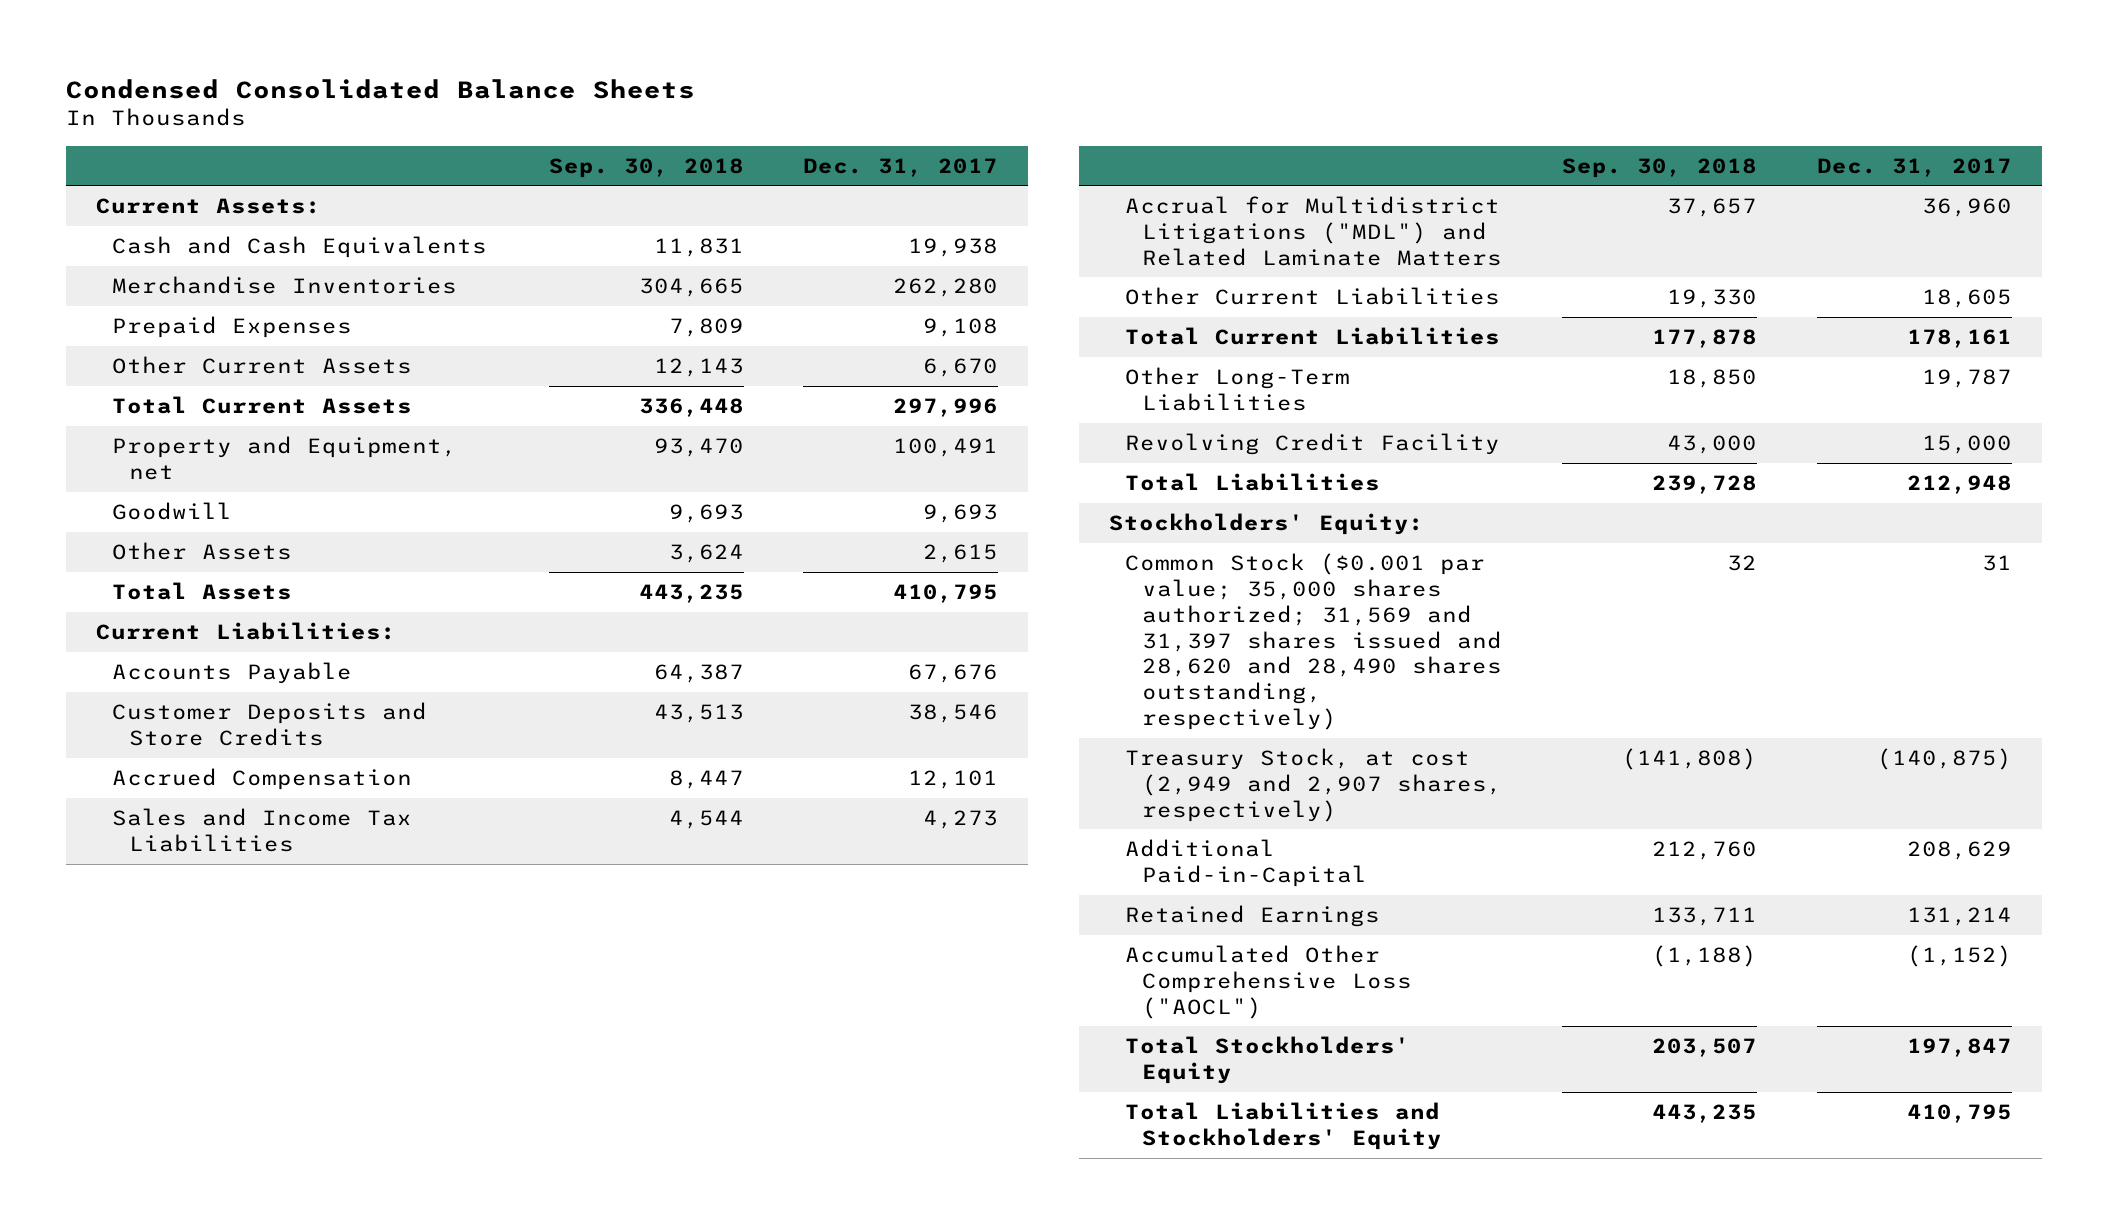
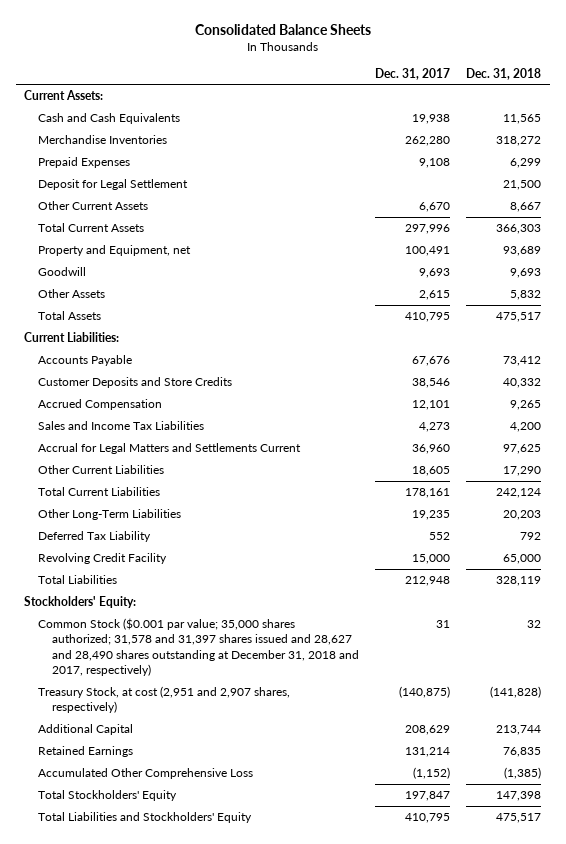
- Condensed Consolidated Balance Sheets
+ Consolidated Balance Sheets
- | Sep. 30, 2018 | Dec. 31, 2017
+ | Dec. 31, 2017 | Dec. 31, 2018
+ Deposit for Legal Settlement | | 21,500
- Accrual for Multidistrict Litigations ("MDL") and Related Laminate Matters | 37,657 | 36,960
+ Accrual for Legal Matters and Settlements Current | 36,960 | 97,625
- Other Long-Term Liabilities | 18,850 | 19,787
+ Other Long-Term Liabilities | 19,235 | 20,203
+ Deferred Tax Liability | 552 | 792
- Common Stock ($0.001 par value; 35,000 shares authorized; 31,569 and 31,397 shares issued and 28,620 and 28,490 shares outstanding, respectively) | 32 | 31
- Treasury Stock, at cost (2,949 and 2,907 shares, respectively) | (141,808) | (140,875)
- Additional Paid-in-Capital | 212,760 | 208,629
+ Common Stock ($0.001 par value; 35,000 shares authorized; 31,578 and 31,397 shares issued and 28,627 and 28,490 shares outstanding at December 31, 2018 and 2017, respectively) | 31 | 32
+ Treasury Stock, at cost (2,951 and 2,907 shares, respectively) | (140,875) | (141,828)
+ Additional Capital | 208,629 | 213,744
- Accumulated Other Comprehensive Loss ("AOCL") | (1,188) | (1,152)
+ Accumulated Other Comprehensive Loss | (1,152) | (1,385)

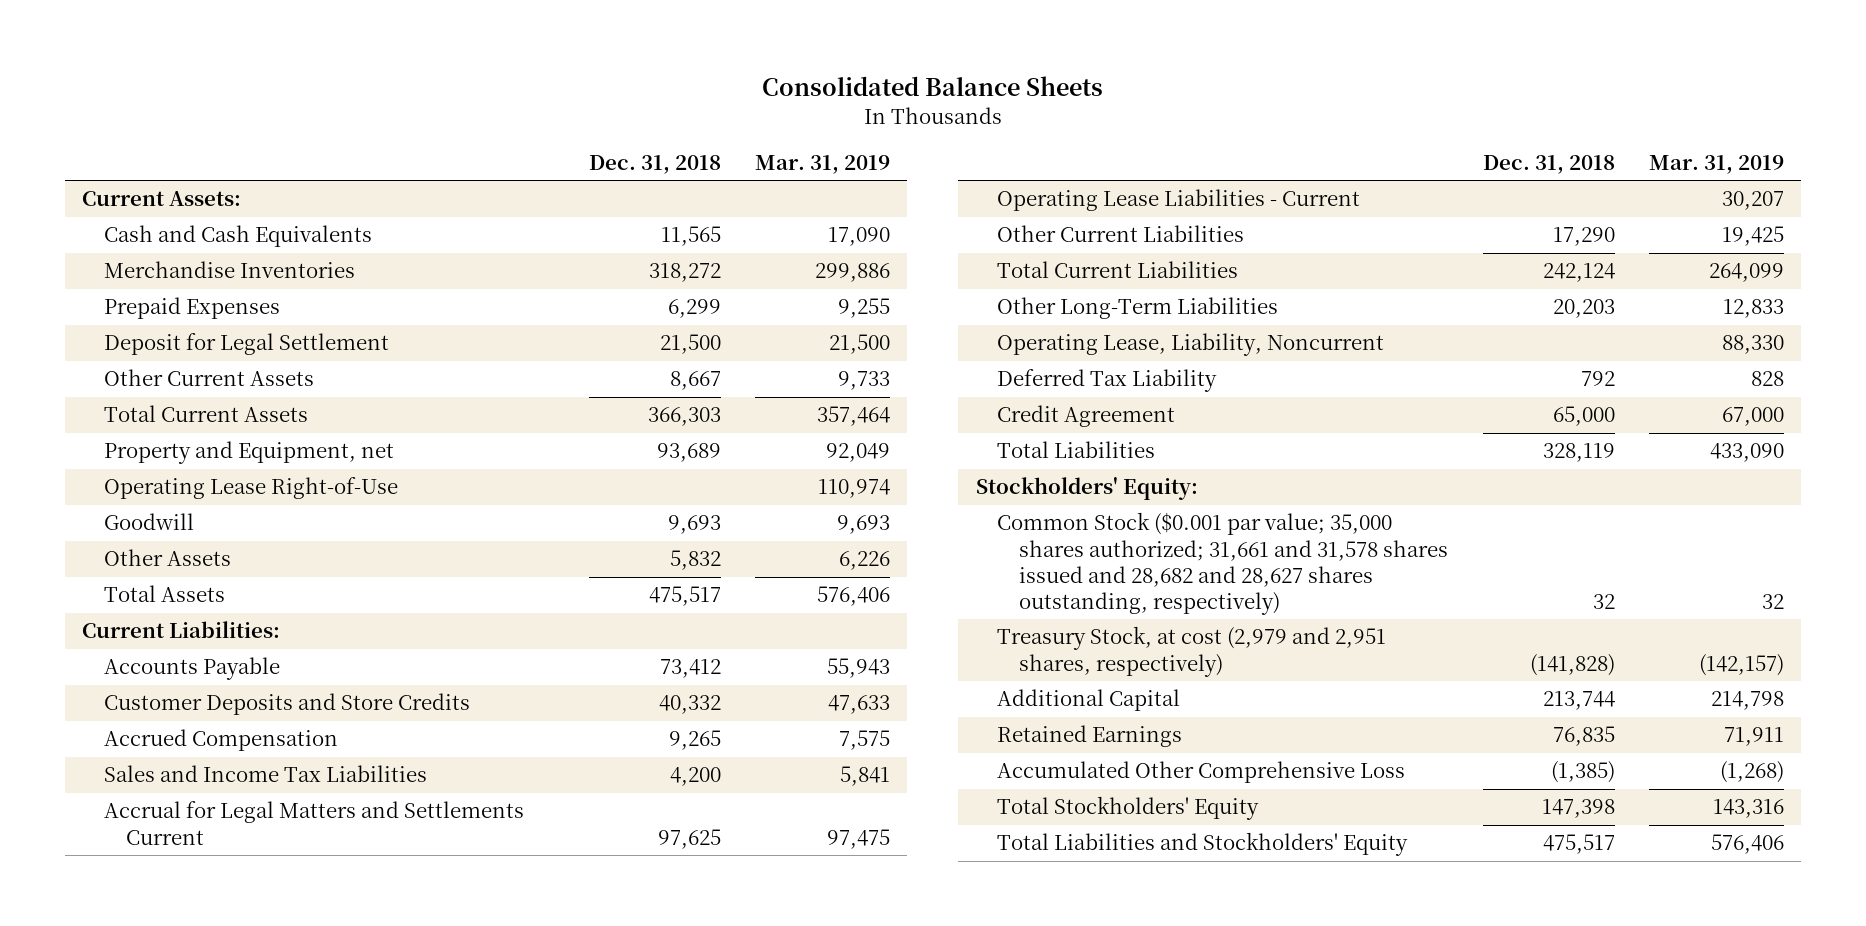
- | Dec. 31, 2017 | Dec. 31, 2018
+ | Dec. 31, 2018 | Mar. 31, 2019
+ Operating Lease Right-of-Use | | 110,974
+ Operating Lease Liabilities - Current | | 30,207
+ Operating Lease, Liability, Noncurrent | | 88,330
- Revolving Credit Facility | 15,000 | 65,000
+ Credit Agreement | 65,000 | 67,000
- Common Stock ($0.001 par value; 35,000 shares authorized; 31,578 and 31,397 shares issued and 28,627 and 28,490 shares outstanding at December 31, 2018 and 2017, respectively) | 31 | 32
- Treasury Stock, at cost (2,951 and 2,907 shares, respectively) | (140,875) | (141,828)
+ Common Stock ($0.001 par value; 35,000 shares authorized; 31,661 and 31,578 shares issued and 28,682 and 28,627 shares outstanding, respectively) | 32 | 32
+ Treasury Stock, at cost (2,979 and 2,951 shares, respectively) | (141,828) | (142,157)

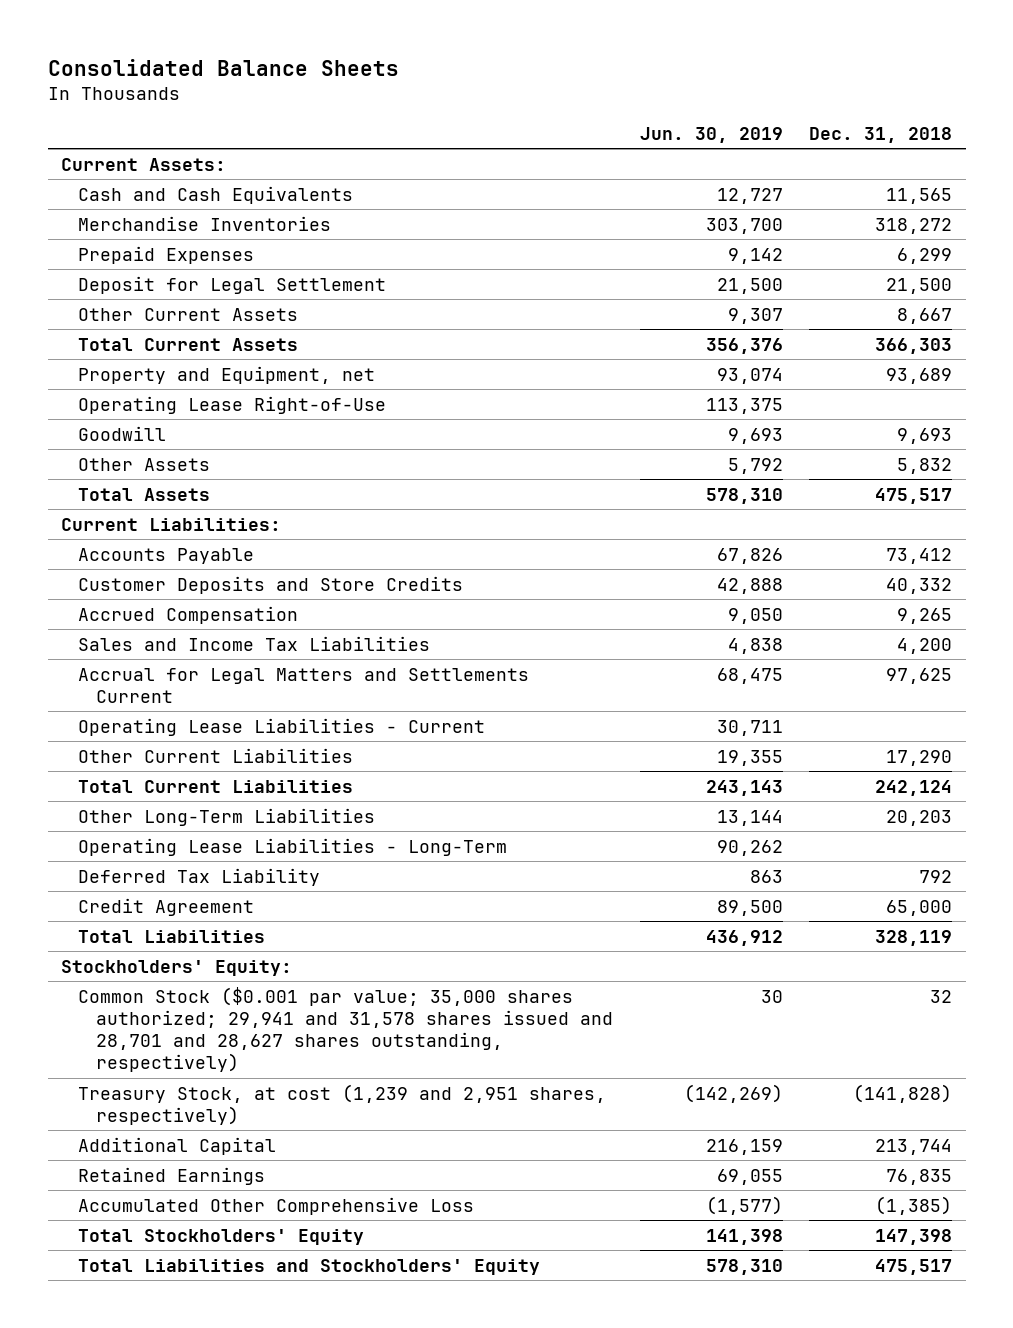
- | Dec. 31, 2018 | Mar. 31, 2019
+ | Jun. 30, 2019 | Dec. 31, 2018
- Operating Lease, Liability, Noncurrent | | 88,330
+ Operating Lease Liabilities - Long-Term | 90,262 |
- Common Stock ($0.001 par value; 35,000 shares authorized; 31,661 and 31,578 shares issued and 28,682 and 28,627 shares outstanding, respectively) | 32 | 32
- Treasury Stock, at cost (2,979 and 2,951 shares, respectively) | (141,828) | (142,157)
+ Common Stock ($0.001 par value; 35,000 shares authorized; 29,941 and 31,578 shares issued and 28,701 and 28,627 shares outstanding, respectively) | 30 | 32
+ Treasury Stock, at cost (1,239 and 2,951 shares, respectively) | (142,269) | (141,828)

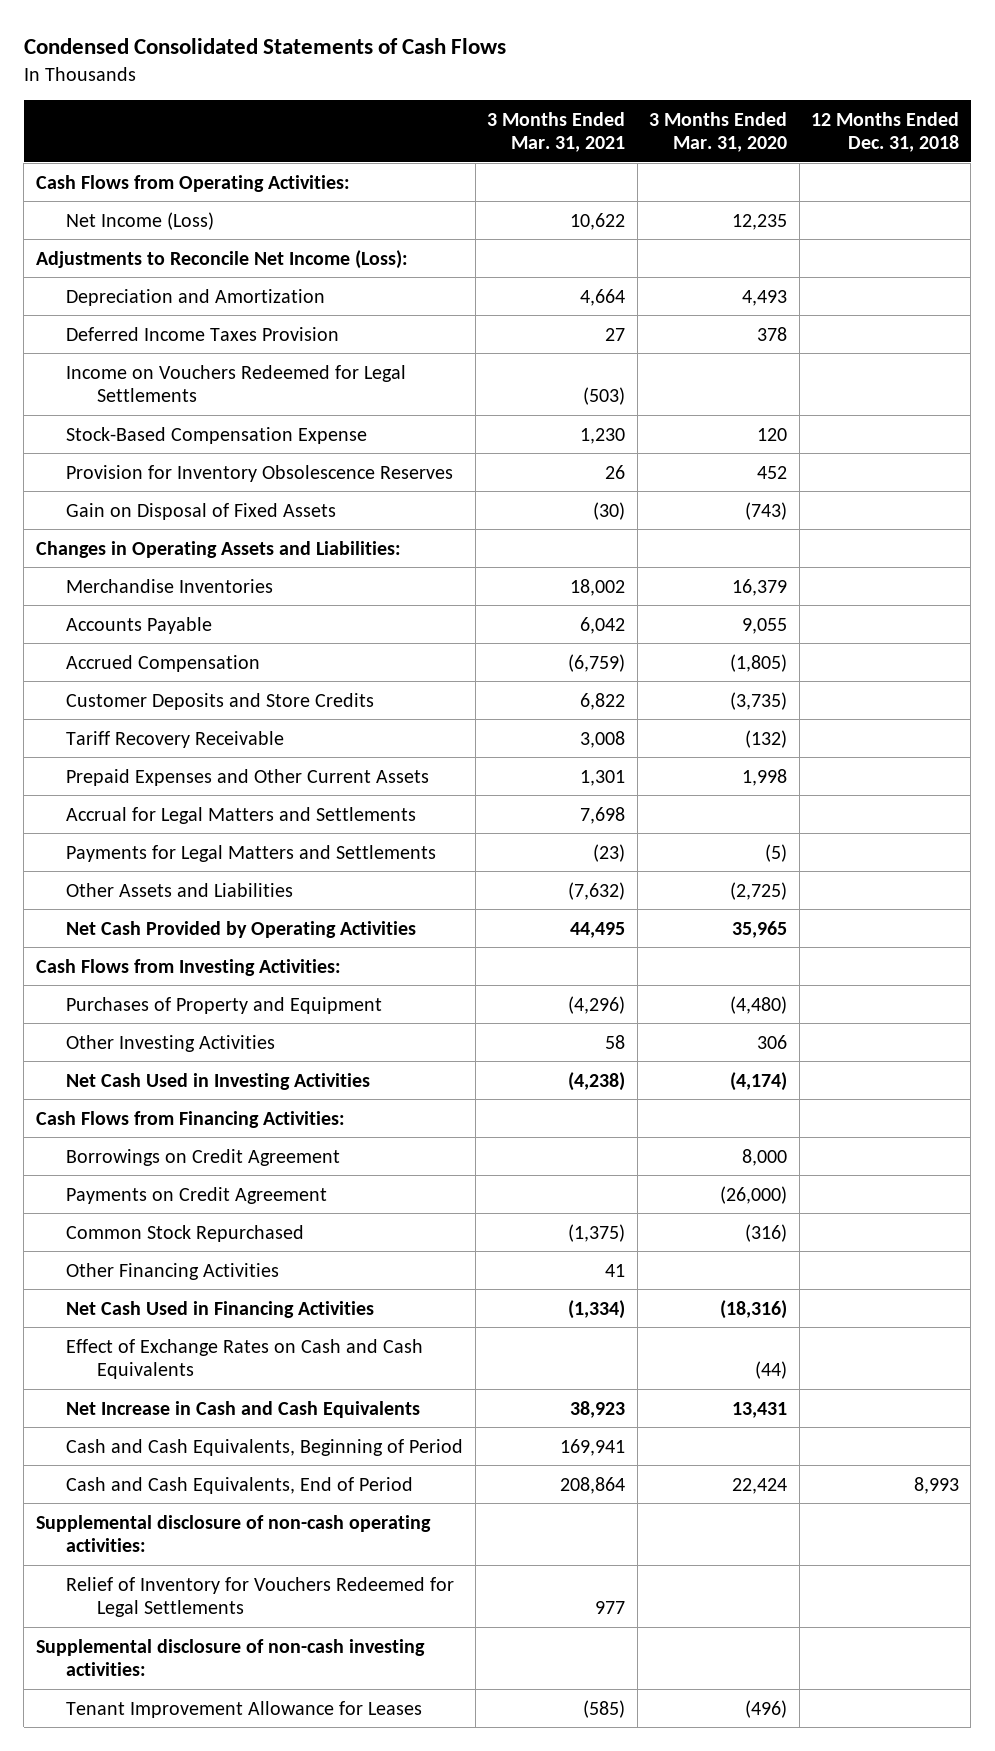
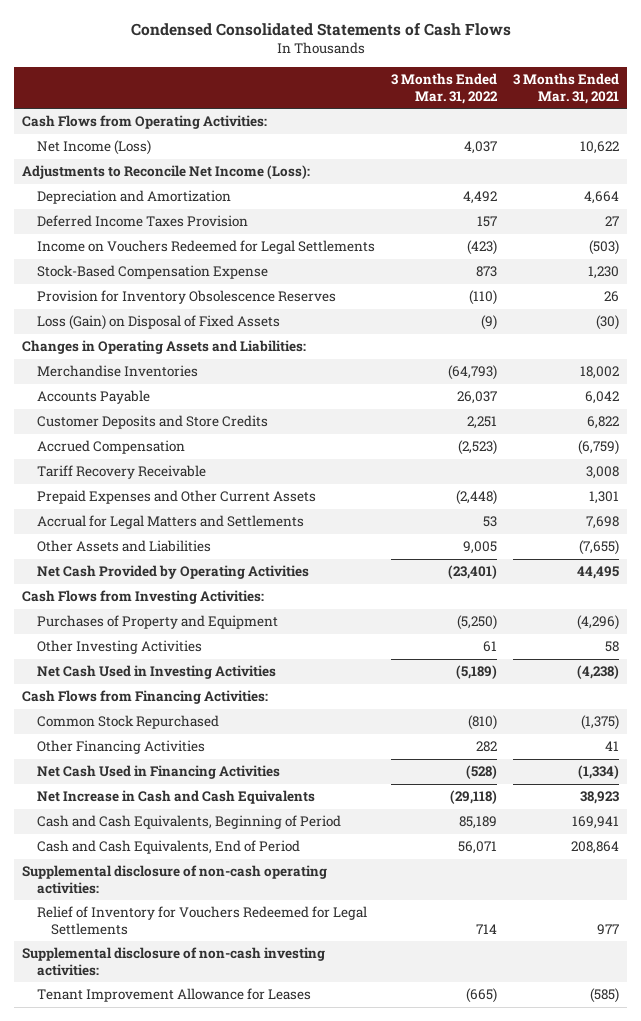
- | 3 Months Ended Mar. 31, 2021 | 3 Months Ended Mar. 31, 2020 | 12 Months Ended Dec. 31, 2018
+ | 3 Months Ended Mar. 31, 2022 | 3 Months Ended Mar. 31, 2021
- Gain on Disposal of Fixed Assets | (30) | (743) |
+ Loss (Gain) on Disposal of Fixed Assets | (9) | (30)
moved down: Accrued Compensation | (2,523) | (6,759)
- Payments for Legal Matters and Settlements | (23) | (5) |
- Other Assets and Liabilities | (7,632) | (2,725) |
+ Other Assets and Liabilities | 9,005 | (7,655)
- Borrowings on Credit Agreement | | 8,000 |
- Payments on Credit Agreement | | (26,000) |
- Effect of Exchange Rates on Cash and Cash Equivalents | | (44) |

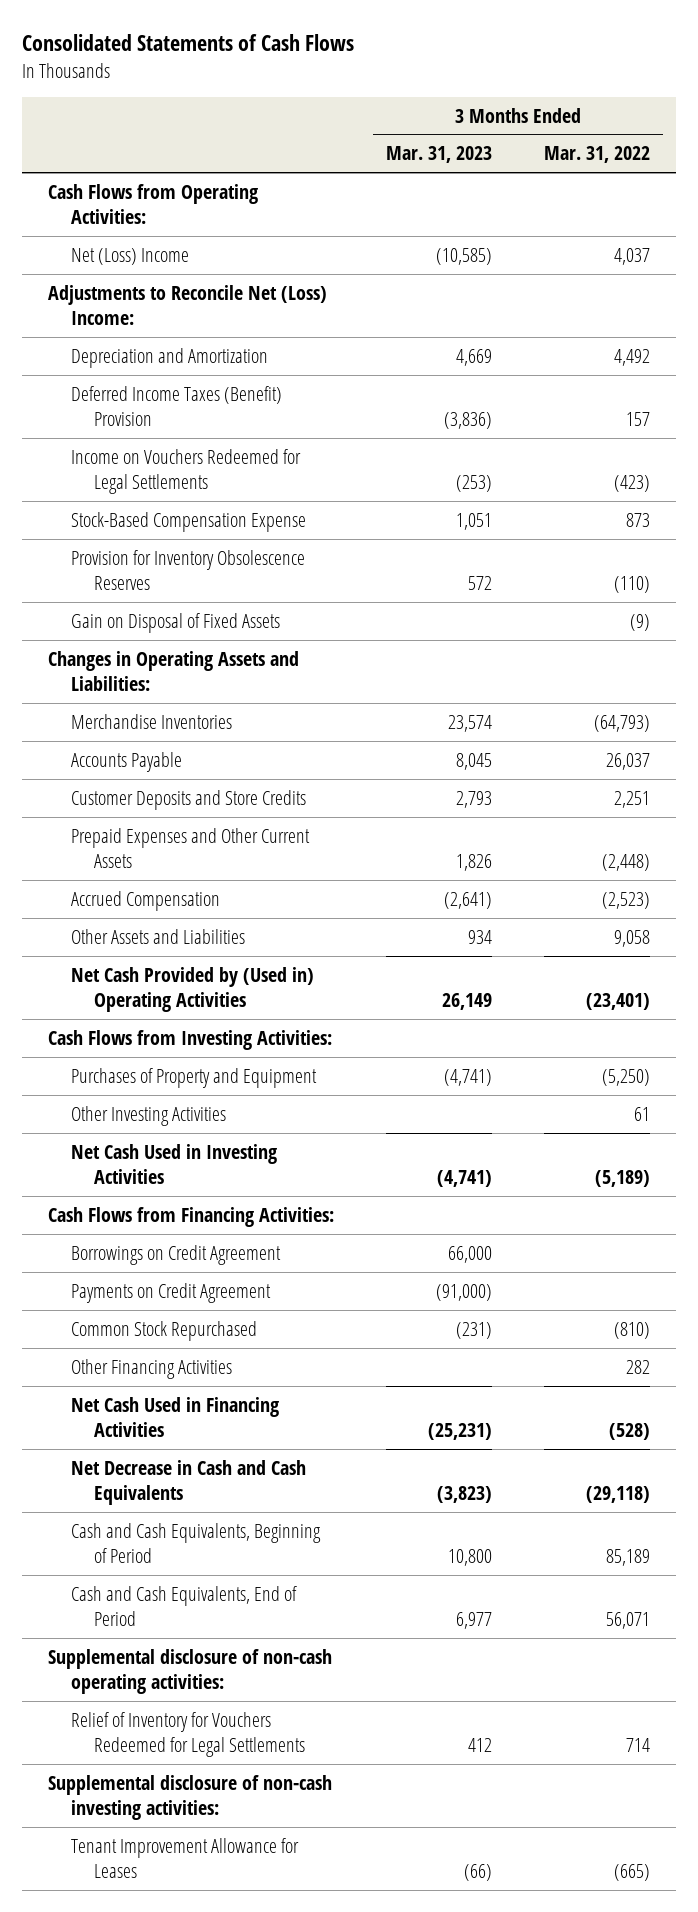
- Condensed Consolidated Statements of Cash Flows
+ Consolidated Statements of Cash Flows
- | 3 Months Ended Mar. 31, 2022 | 3 Months Ended Mar. 31, 2021
+ | 3 Months Ended Mar. 31, 2023 | 3 Months Ended Mar. 31, 2022
- Net Income (Loss) | 4,037 | 10,622
- Adjustments to Reconcile Net Income (Loss):
+ Net (Loss) Income | (10,585) | 4,037
+ Adjustments to Reconcile Net (Loss) Income:
- Deferred Income Taxes Provision | 157 | 27
+ Deferred Income Taxes (Benefit) Provision | (3,836) | 157
- Loss (Gain) on Disposal of Fixed Assets | (9) | (30)
+ Gain on Disposal of Fixed Assets | | (9)
- Tariff Recovery Receivable | | 3,008
- Accrual for Legal Matters and Settlements | 53 | 7,698
- Other Assets and Liabilities | 9,005 | (7,655)
- Net Cash Provided by Operating Activities | (23,401) | 44,495
moved down: Accrued Compensation | (2,641) | (2,523)
+ Other Assets and Liabilities | 934 | 9,058
+ Net Cash Provided by (Used in) Operating Activities | 26,149 | (23,401)
+ Borrowings on Credit Agreement | 66,000 |
+ Payments on Credit Agreement | (91,000) |
- Net Increase in Cash and Cash Equivalents | (29,118) | 38,923
+ Net Decrease in Cash and Cash Equivalents | (3,823) | (29,118)

